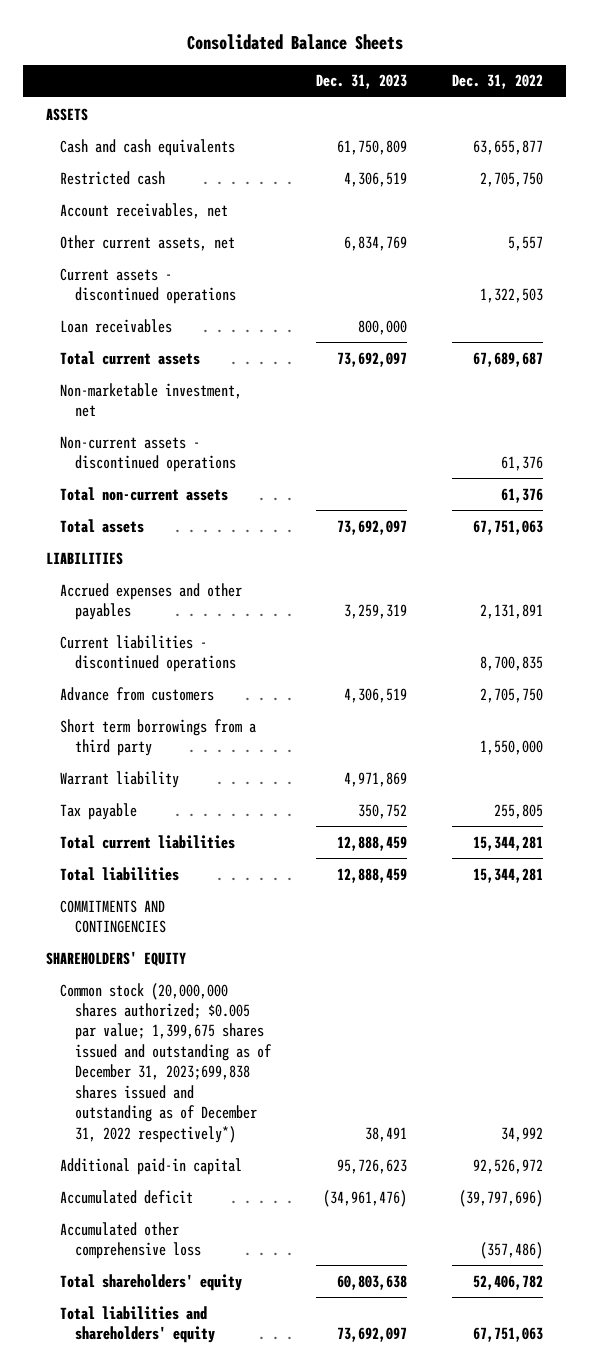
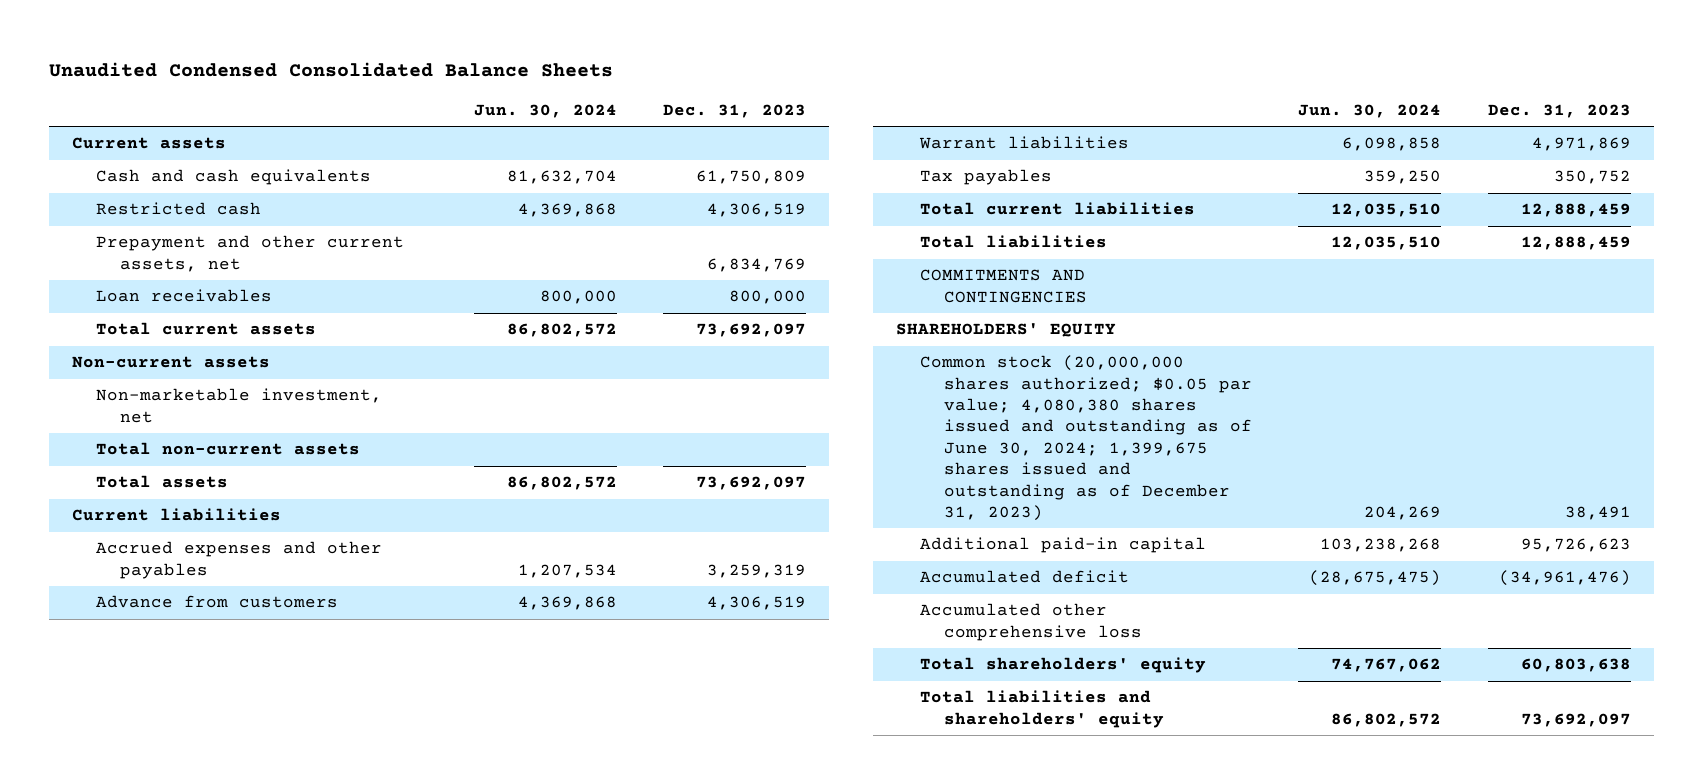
- Consolidated Balance Sheets
+ Unaudited Condensed Consolidated Balance Sheets
- | Dec. 31, 2023 | Dec. 31, 2022
+ | Jun. 30, 2024 | Dec. 31, 2023
- ASSETS
+ Current assets
- Account receivables, net
- Other current assets, net | 6,834,769 | 5,557
- Current assets - discontinued operations | | 1,322,503
+ Prepayment and other current assets, net | | 6,834,769
+ Non-current assets
- Non-current assets - discontinued operations | | 61,376
- LIABILITIES
+ Current liabilities
- Current liabilities - discontinued operations | | 8,700,835
- Short term borrowings from a third party | | 1,550,000
- Warrant liability | 4,971,869 |
- Tax payable | 350,752 | 255,805
+ Warrant liabilities | 6,098,858 | 4,971,869
+ Tax payables | 359,250 | 350,752
- Common stock (20,000,000 shares authorized; $0.005 par value; 1,399,675 shares issued and outstanding as of December 31, 2023;699,838 shares issued and outstanding as of December 31, 2022 respectively*) | 38,491 | 34,992
+ Common stock (20,000,000 shares authorized; $0.05 par value; 4,080,380 shares issued and outstanding as of June 30, 2024; 1,399,675 shares issued and outstanding as of December 31, 2023) | 204,269 | 38,491

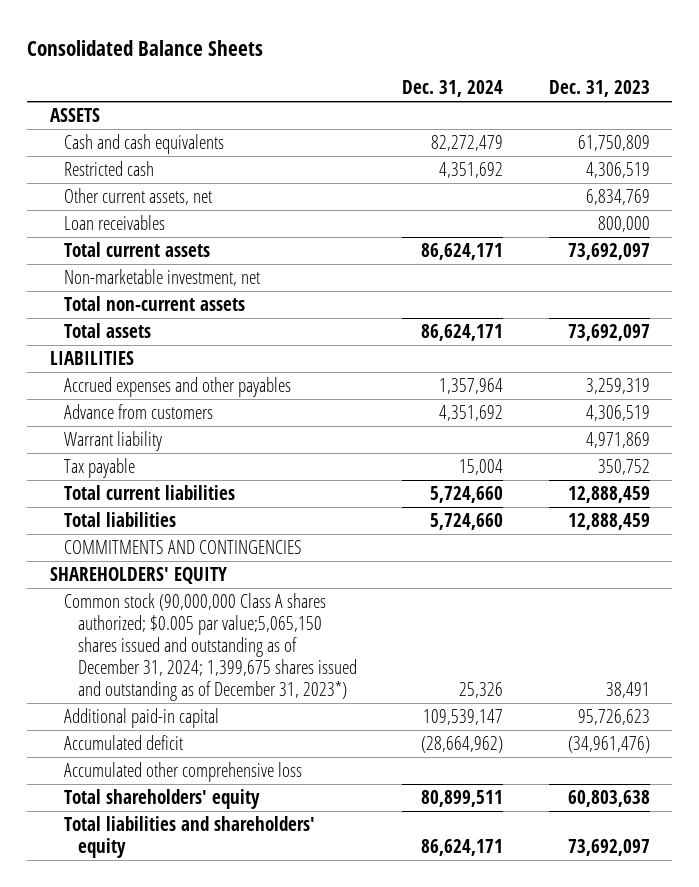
- Unaudited Condensed Consolidated Balance Sheets
+ Consolidated Balance Sheets
- | Jun. 30, 2024 | Dec. 31, 2023
+ | Dec. 31, 2024 | Dec. 31, 2023
- Current assets
+ ASSETS
- Prepayment and other current assets, net | | 6,834,769
+ Other current assets, net | | 6,834,769
- Non-current assets
- Current liabilities
+ LIABILITIES
- Warrant liabilities | 6,098,858 | 4,971,869
- Tax payables | 359,250 | 350,752
+ Warrant liability | | 4,971,869
+ Tax payable | 15,004 | 350,752
- Common stock (20,000,000 shares authorized; $0.05 par value; 4,080,380 shares issued and outstanding as of June 30, 2024; 1,399,675 shares issued and outstanding as of December 31, 2023) | 204,269 | 38,491
+ Common stock (90,000,000 Class A shares authorized; $0.005 par value;5,065,150 shares issued and outstanding as of December 31, 2024; 1,399,675 shares issued and outstanding as of December 31, 2023*) | 25,326 | 38,491

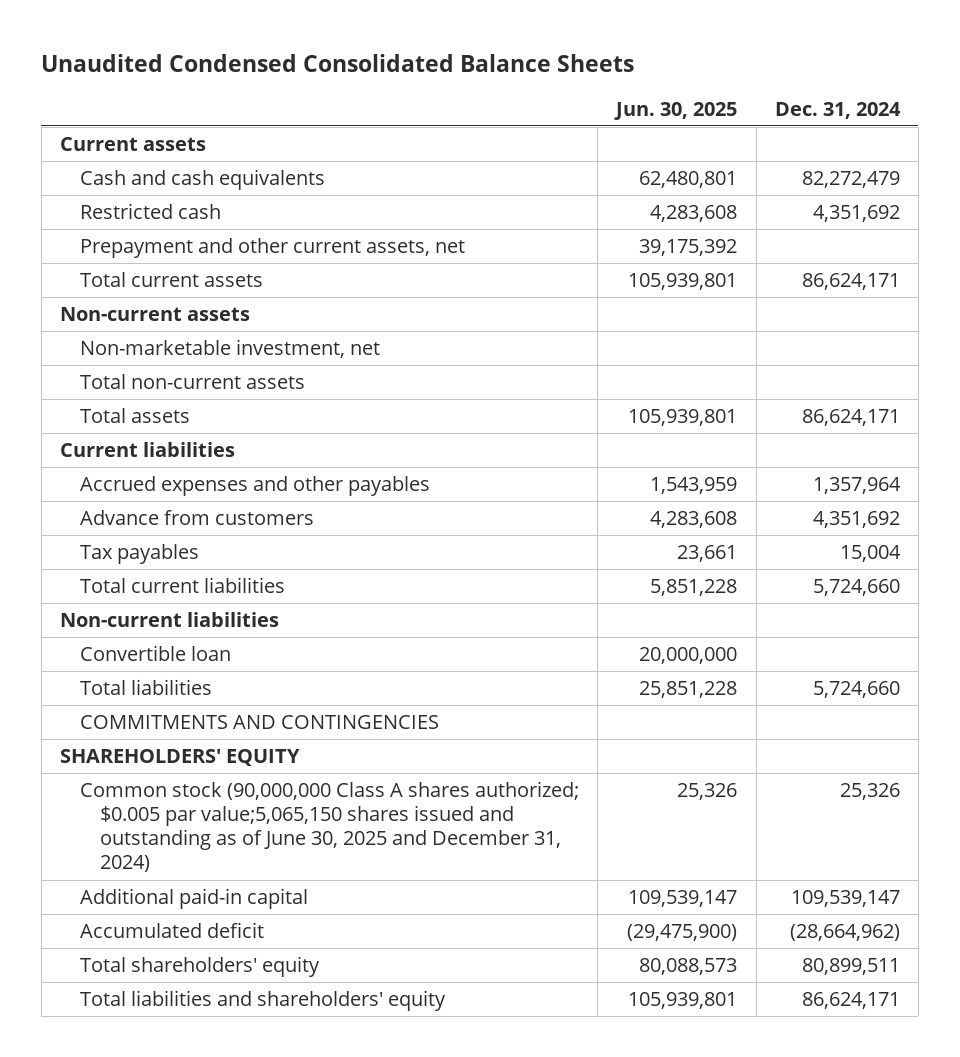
- Consolidated Balance Sheets
+ Unaudited Condensed Consolidated Balance Sheets
- | Dec. 31, 2024 | Dec. 31, 2023
+ | Jun. 30, 2025 | Dec. 31, 2024
- ASSETS
+ Current assets
- Other current assets, net | | 6,834,769
- Loan receivables | | 800,000
+ Prepayment and other current assets, net | 39,175,392 |
+ Non-current assets
- LIABILITIES
+ Current liabilities
- Warrant liability | | 4,971,869
- Tax payable | 15,004 | 350,752
+ Tax payables | 23,661 | 15,004
+ Non-current liabilities
+ Convertible loan | 20,000,000 |
- Common stock (90,000,000 Class A shares authorized; $0.005 par value;5,065,150 shares issued and outstanding as of December 31, 2024; 1,399,675 shares issued and outstanding as of December 31, 2023*) | 25,326 | 38,491
+ Common stock (90,000,000 Class A shares authorized; $0.005 par value;5,065,150 shares issued and outstanding as of June 30, 2025 and December 31, 2024) | 25,326 | 25,326
- Accumulated other comprehensive loss

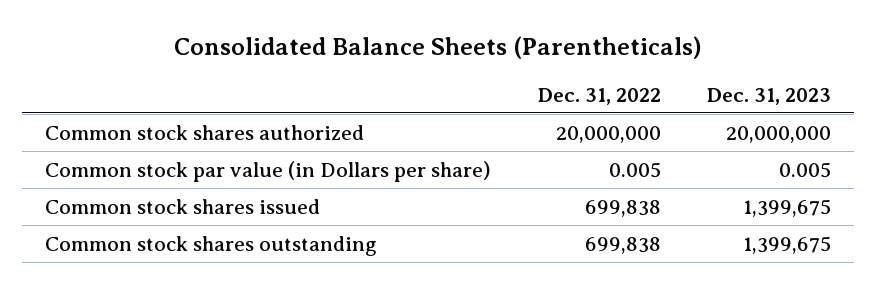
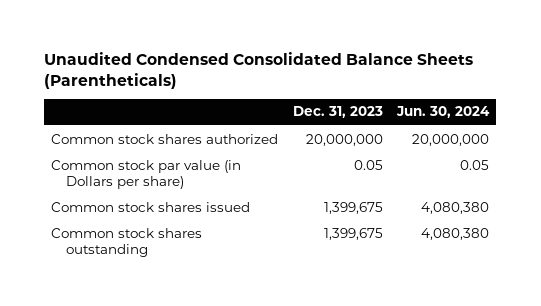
- Consolidated Balance Sheets (Parentheticals)
+ Unaudited Condensed Consolidated Balance Sheets (Parentheticals)
- | Dec. 31, 2022 | Dec. 31, 2023
+ | Dec. 31, 2023 | Jun. 30, 2024
- Common stock par value (in Dollars per share) | 0.005 | 0.005
+ Common stock par value (in Dollars per share) | 0.05 | 0.05

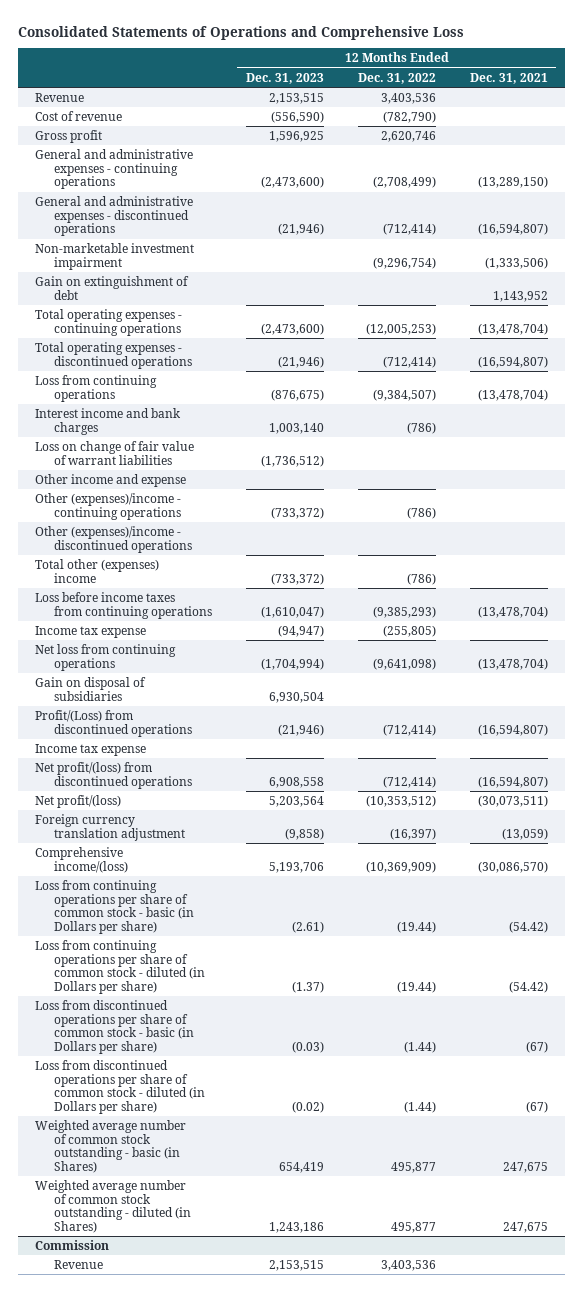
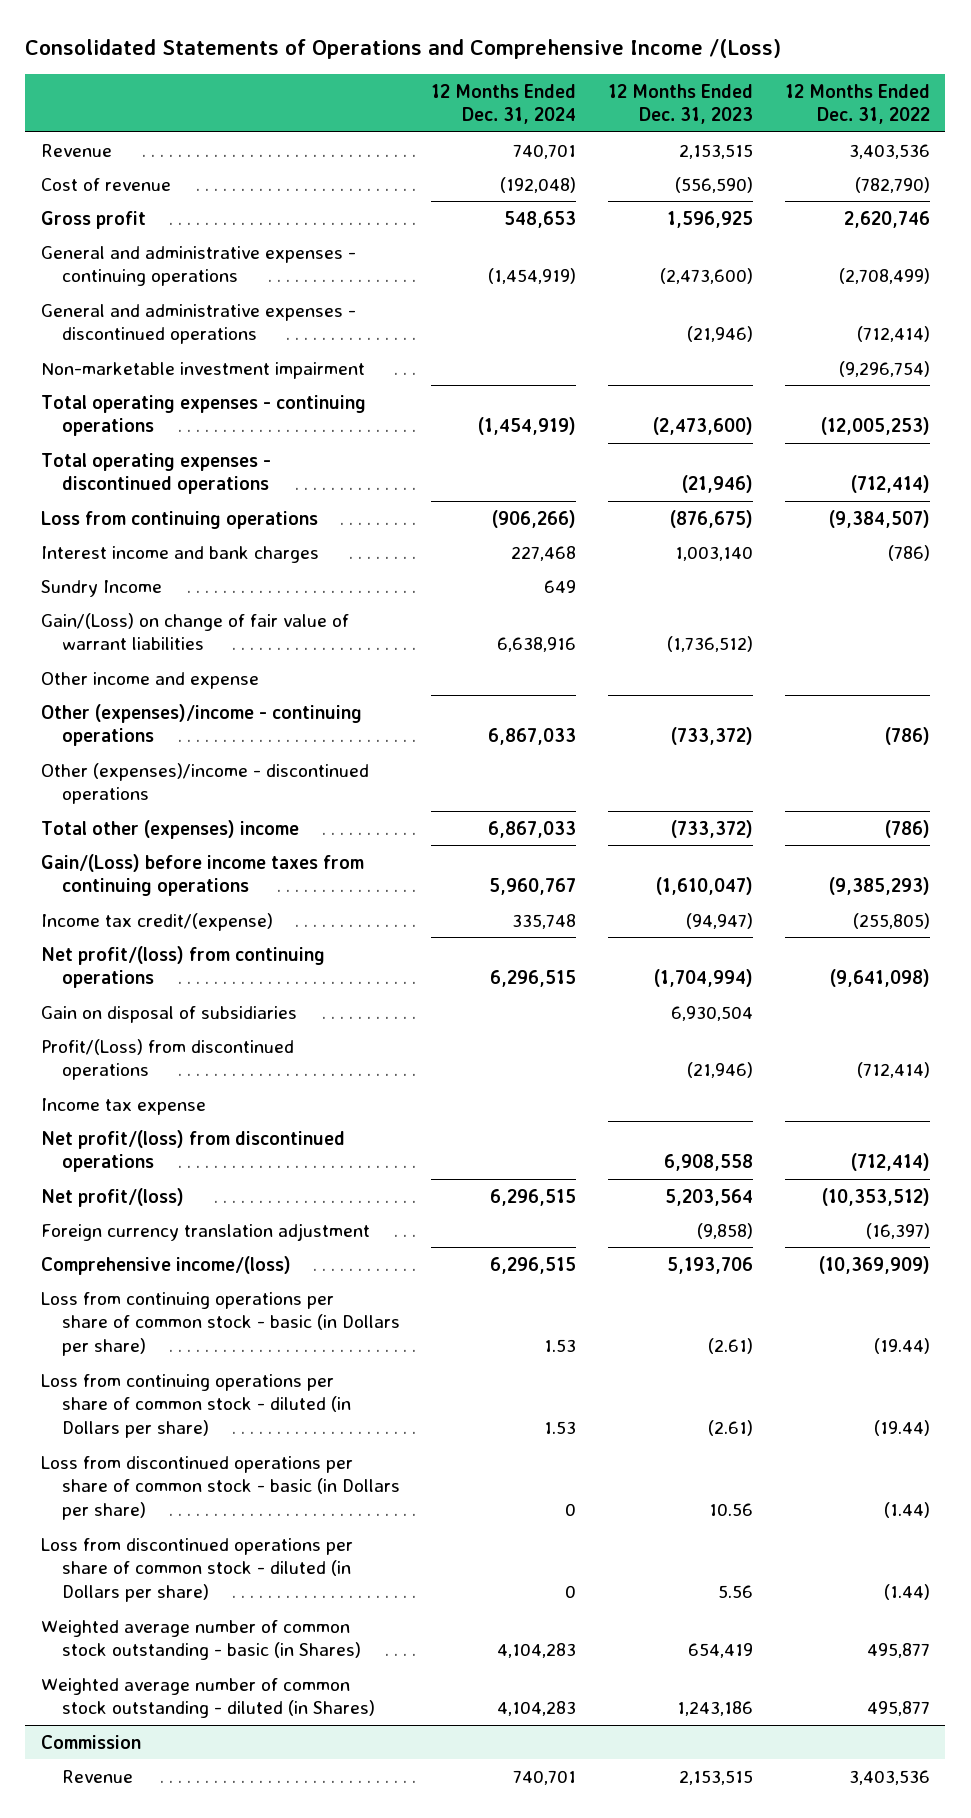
- Consolidated Statements of Operations and Comprehensive Loss
+ Consolidated Statements of Operations and Comprehensive Income /(Loss)
- | 12 Months Ended Dec. 31, 2023 | 12 Months Ended Dec. 31, 2022 | 12 Months Ended Dec. 31, 2021
+ | 12 Months Ended Dec. 31, 2024 | 12 Months Ended Dec. 31, 2023 | 12 Months Ended Dec. 31, 2022
- Gain on extinguishment of debt | | | 1,143,952
- Loss on change of fair value of warrant liabilities | (1,736,512) | |
+ Sundry Income | 649 | |
+ Gain/(Loss) on change of fair value of warrant liabilities | 6,638,916 | (1,736,512) |
- Loss before income taxes from continuing operations | (1,610,047) | (9,385,293) | (13,478,704)
- Income tax expense | (94,947) | (255,805) |
- Net loss from continuing operations | (1,704,994) | (9,641,098) | (13,478,704)
+ Gain/(Loss) before income taxes from continuing operations | 5,960,767 | (1,610,047) | (9,385,293)
+ Income tax credit/(expense) | 335,748 | (94,947) | (255,805)
+ Net profit/(loss) from continuing operations | 6,296,515 | (1,704,994) | (9,641,098)
- Loss from continuing operations per share of common stock - diluted (in Dollars per share) | (1.37) | (19.44) | (54.42)
- Loss from discontinued operations per share of common stock - basic (in Dollars per share) | (0.03) | (1.44) | (67)
- Loss from discontinued operations per share of common stock - diluted (in Dollars per share) | (0.02) | (1.44) | (67)
+ Loss from continuing operations per share of common stock - diluted (in Dollars per share) | 1.53 | (2.61) | (19.44)
+ Loss from discontinued operations per share of common stock - basic (in Dollars per share) | 0 | 10.56 | (1.44)
+ Loss from discontinued operations per share of common stock - diluted (in Dollars per share) | 0 | 5.56 | (1.44)

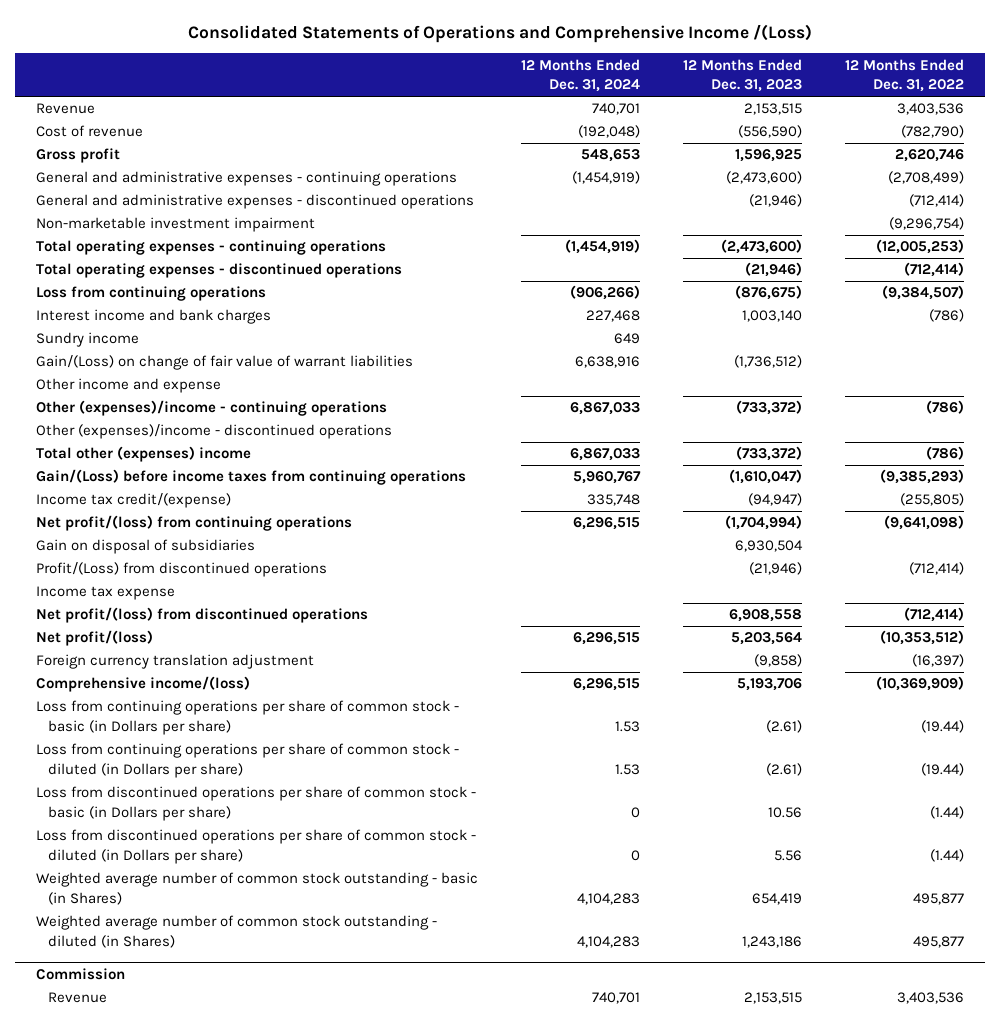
- Sundry Income | 649 | |
+ Sundry income | 649 | |

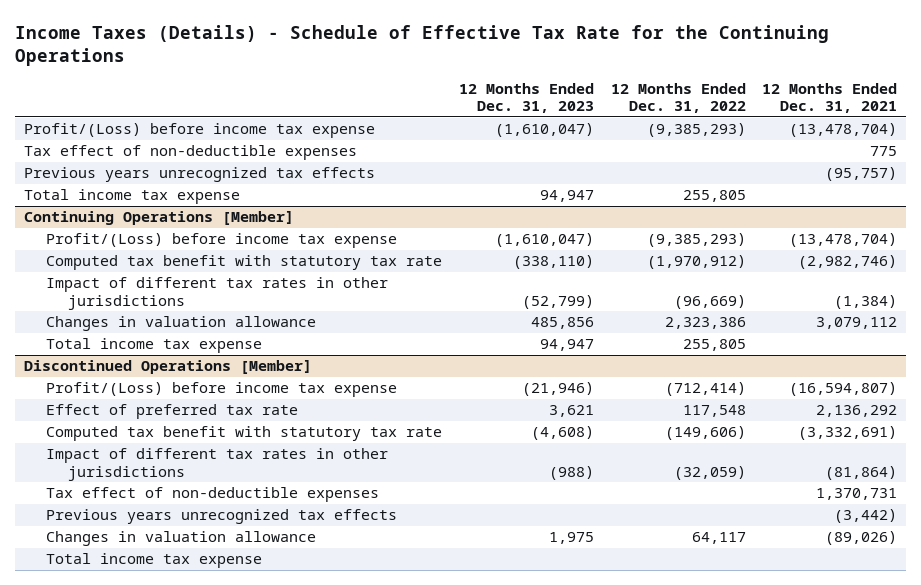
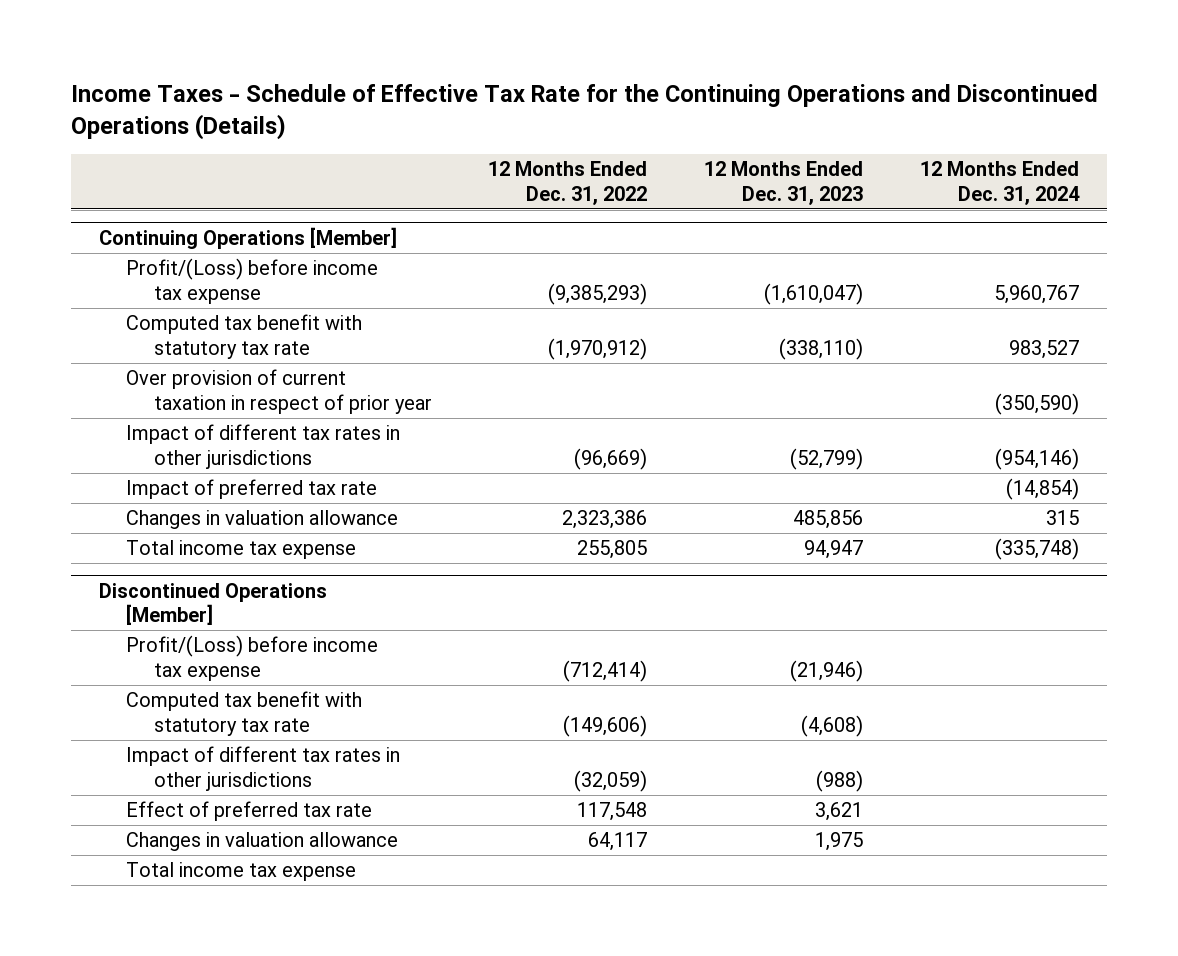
- Income Taxes (Details) - Schedule of Effective Tax Rate for the Continuing Operations
+ Income Taxes - Schedule of Effective Tax Rate for the Continuing Operations and Discontinued Operations (Details)
- | 12 Months Ended Dec. 31, 2023 | 12 Months Ended Dec. 31, 2022 | 12 Months Ended Dec. 31, 2021
+ | 12 Months Ended Dec. 31, 2022 | 12 Months Ended Dec. 31, 2023 | 12 Months Ended Dec. 31, 2024
- Profit/(Loss) before income tax expense | (1,610,047) | (9,385,293) | (13,478,704)
- Tax effect of non-deductible expenses | | | 775
- Previous years unrecognized tax effects | | | (95,757)
- Total income tax expense | 94,947 | 255,805 |
@ Continuing Operations [Member]
+ Over provision of current taxation in respect of prior year | | | (350,590)
+ Impact of preferred tax rate | | | (14,854)
@ Discontinued Operations [Member]
- Tax effect of non-deductible expenses | | | 1,370,731
- Previous years unrecognized tax effects | | | (3,442)
moved down: Effect of preferred tax rate | 117,548 | 3,621 |

